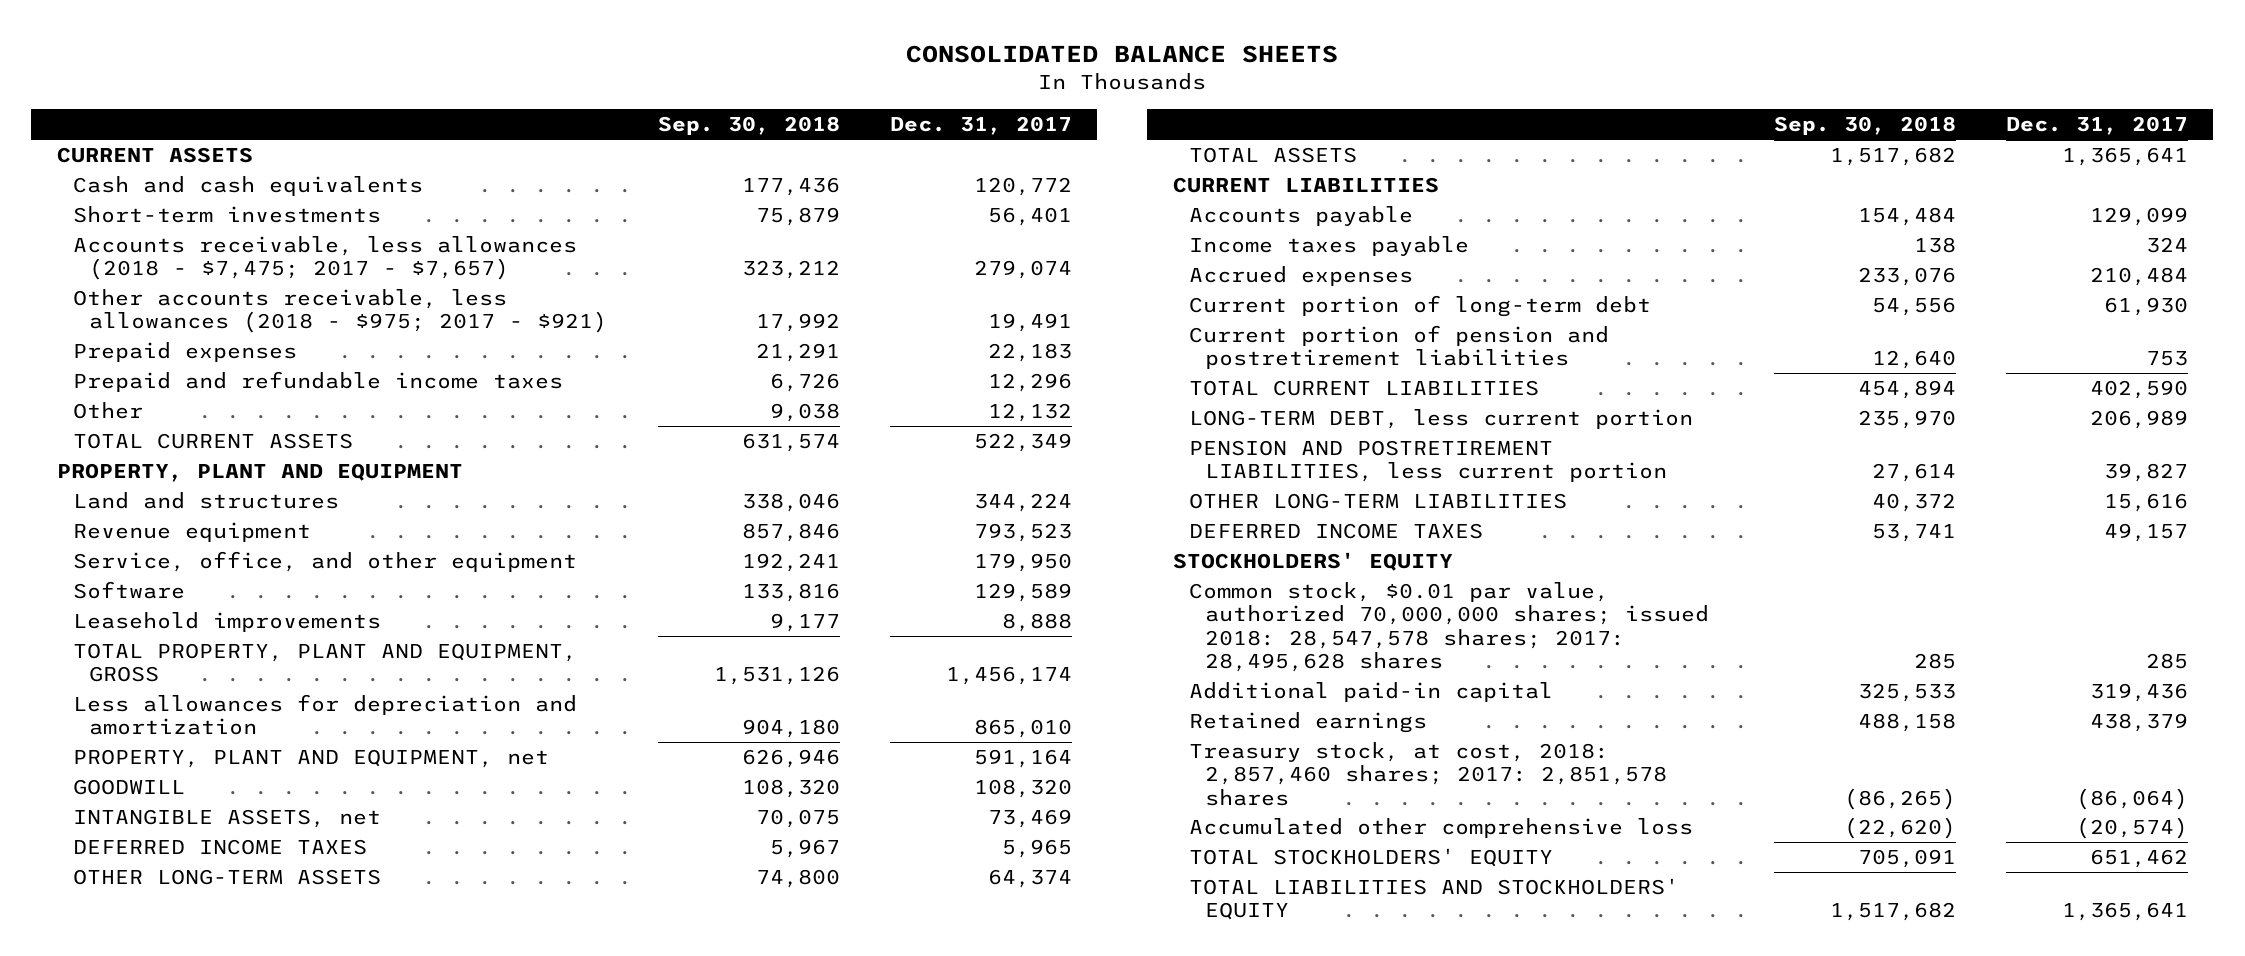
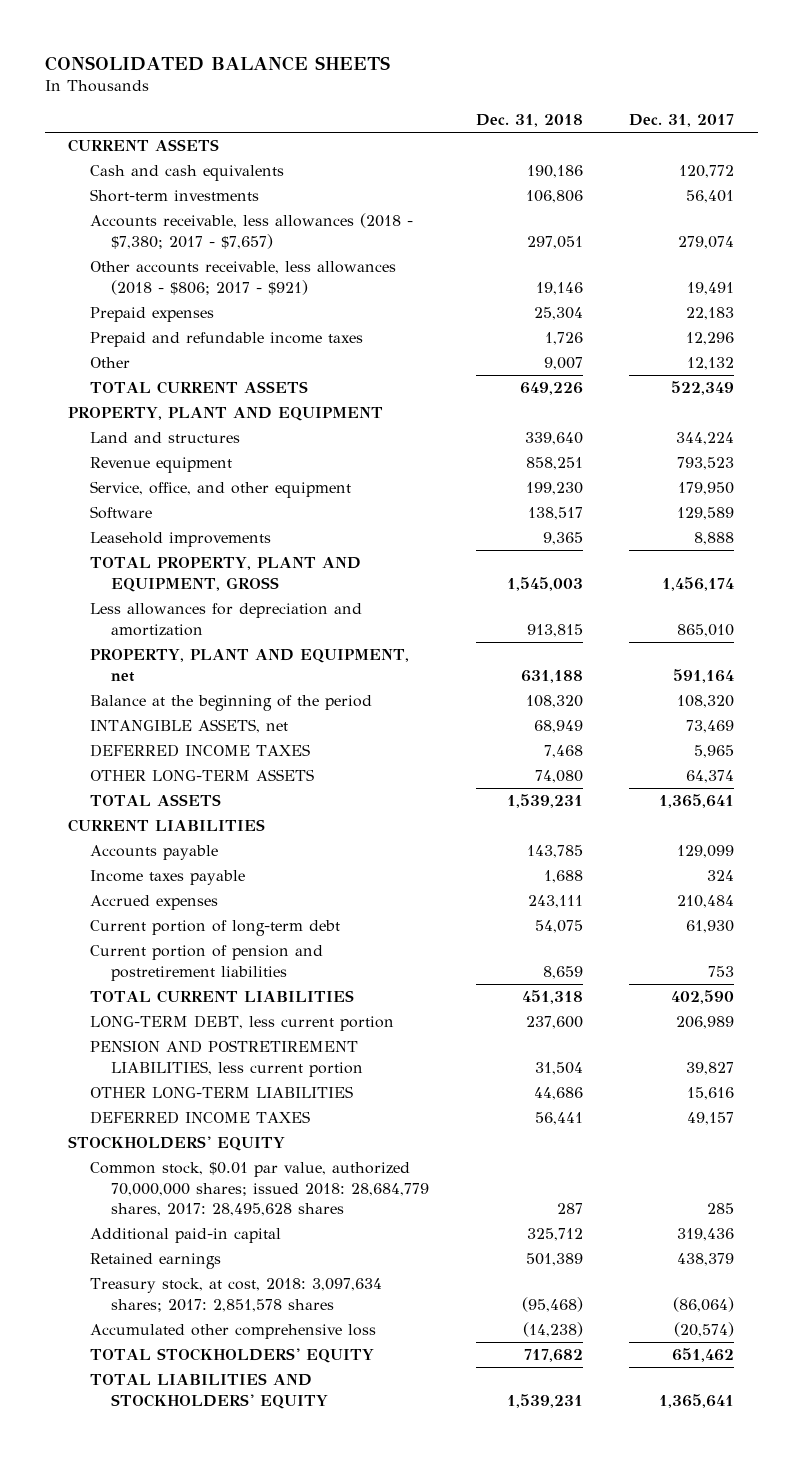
- | Sep. 30, 2018 | Dec. 31, 2017
+ | Dec. 31, 2018 | Dec. 31, 2017
- Accounts receivable, less allowances (2018 - $7,475; 2017 - $7,657) | 323,212 | 279,074
- Other accounts receivable, less allowances (2018 - $975; 2017 - $921) | 17,992 | 19,491
+ Accounts receivable, less allowances (2018 - $7,380; 2017 - $7,657) | 297,051 | 279,074
+ Other accounts receivable, less allowances (2018 - $806; 2017 - $921) | 19,146 | 19,491
- GOODWILL | 108,320 | 108,320
+ Balance at the beginning of the period | 108,320 | 108,320
- Common stock, $0.01 par value, authorized 70,000,000 shares; issued 2018: 28,547,578 shares; 2017: 28,495,628 shares | 285 | 285
+ Common stock, $0.01 par value, authorized 70,000,000 shares; issued 2018: 28,684,779 shares, 2017: 28,495,628 shares | 287 | 285
- Treasury stock, at cost, 2018: 2,857,460 shares; 2017: 2,851,578 shares | (86,265) | (86,064)
+ Treasury stock, at cost, 2018: 3,097,634 shares; 2017: 2,851,578 shares | (95,468) | (86,064)

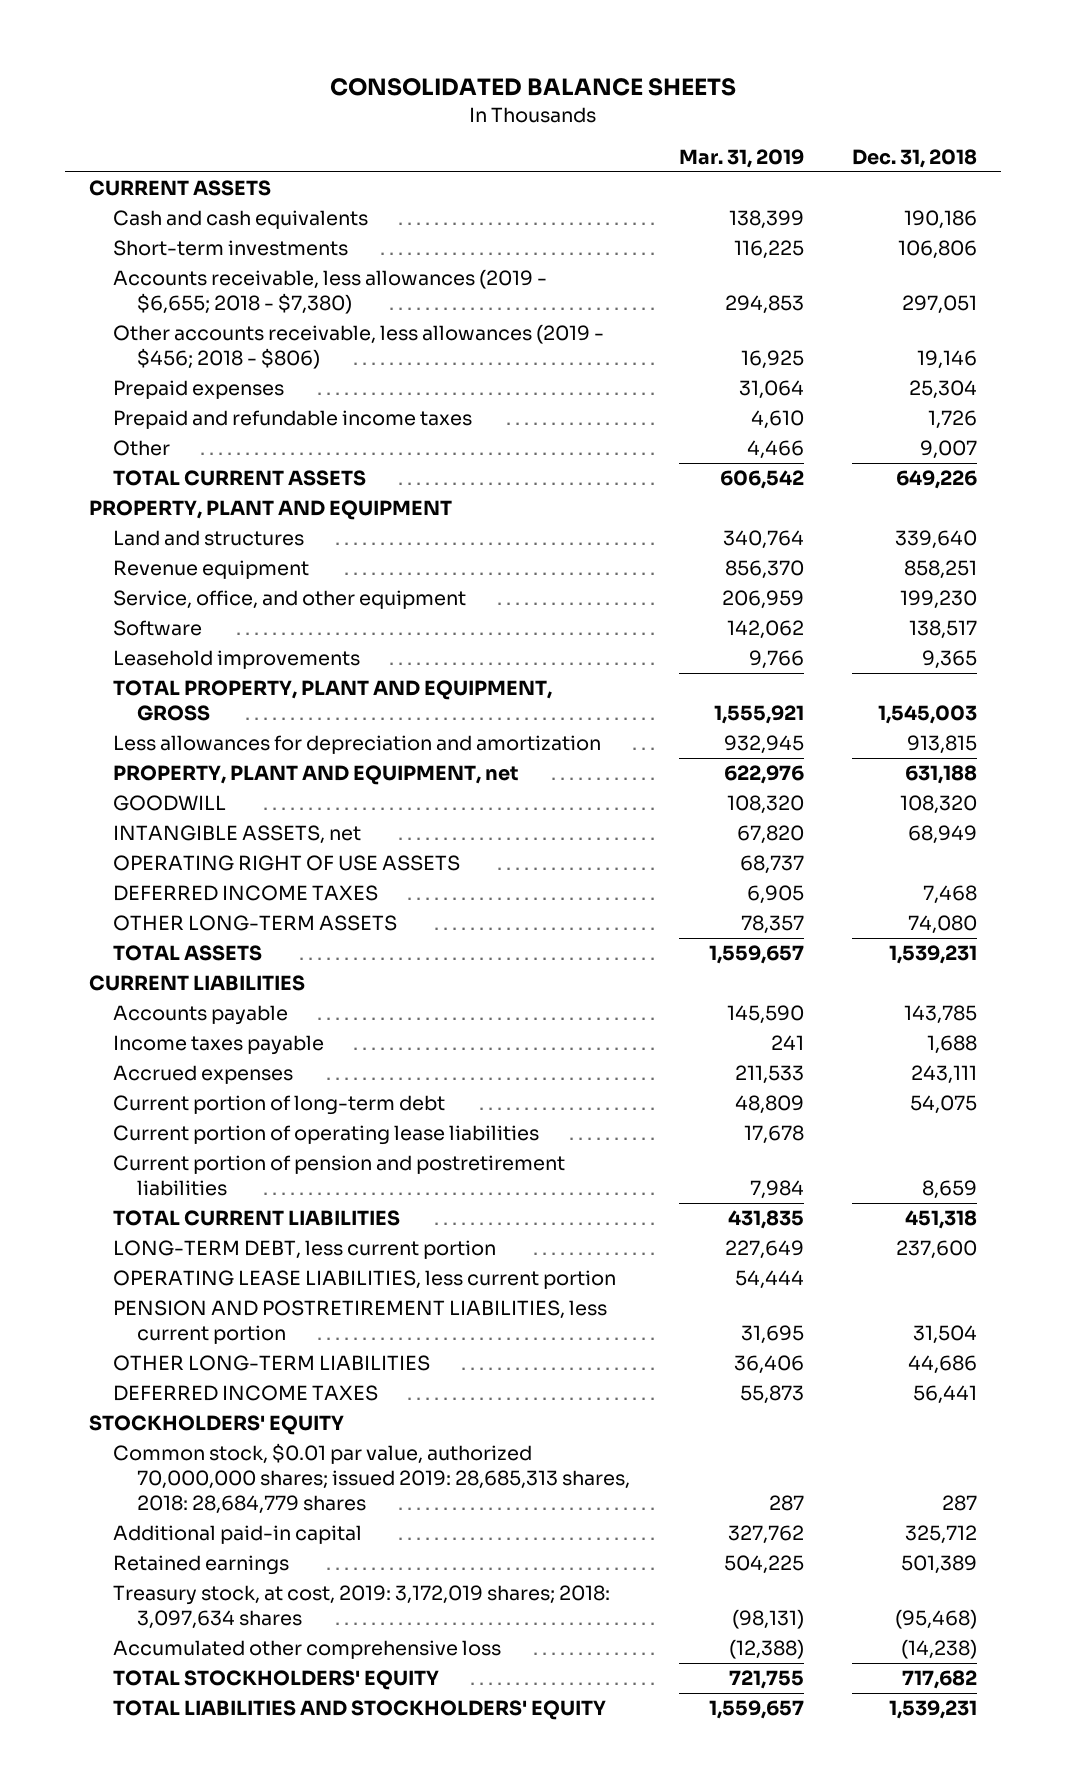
- | Dec. 31, 2018 | Dec. 31, 2017
+ | Mar. 31, 2019 | Dec. 31, 2018
- Accounts receivable, less allowances (2018 - $7,380; 2017 - $7,657) | 297,051 | 279,074
- Other accounts receivable, less allowances (2018 - $806; 2017 - $921) | 19,146 | 19,491
+ Accounts receivable, less allowances (2019 - $6,655; 2018 - $7,380) | 294,853 | 297,051
+ Other accounts receivable, less allowances (2019 - $456; 2018 - $806) | 16,925 | 19,146
- Balance at the beginning of the period | 108,320 | 108,320
+ GOODWILL | 108,320 | 108,320
+ OPERATING RIGHT OF USE ASSETS | 68,737 |
+ Current portion of operating lease liabilities | 17,678 |
+ OPERATING LEASE LIABILITIES, less current portion | 54,444 |
- Common stock, $0.01 par value, authorized 70,000,000 shares; issued 2018: 28,684,779 shares, 2017: 28,495,628 shares | 287 | 285
+ Common stock, $0.01 par value, authorized 70,000,000 shares; issued 2019: 28,685,313 shares, 2018: 28,684,779 shares | 287 | 287
- Treasury stock, at cost, 2018: 3,097,634 shares; 2017: 2,851,578 shares | (95,468) | (86,064)
+ Treasury stock, at cost, 2019: 3,172,019 shares; 2018: 3,097,634 shares | (98,131) | (95,468)

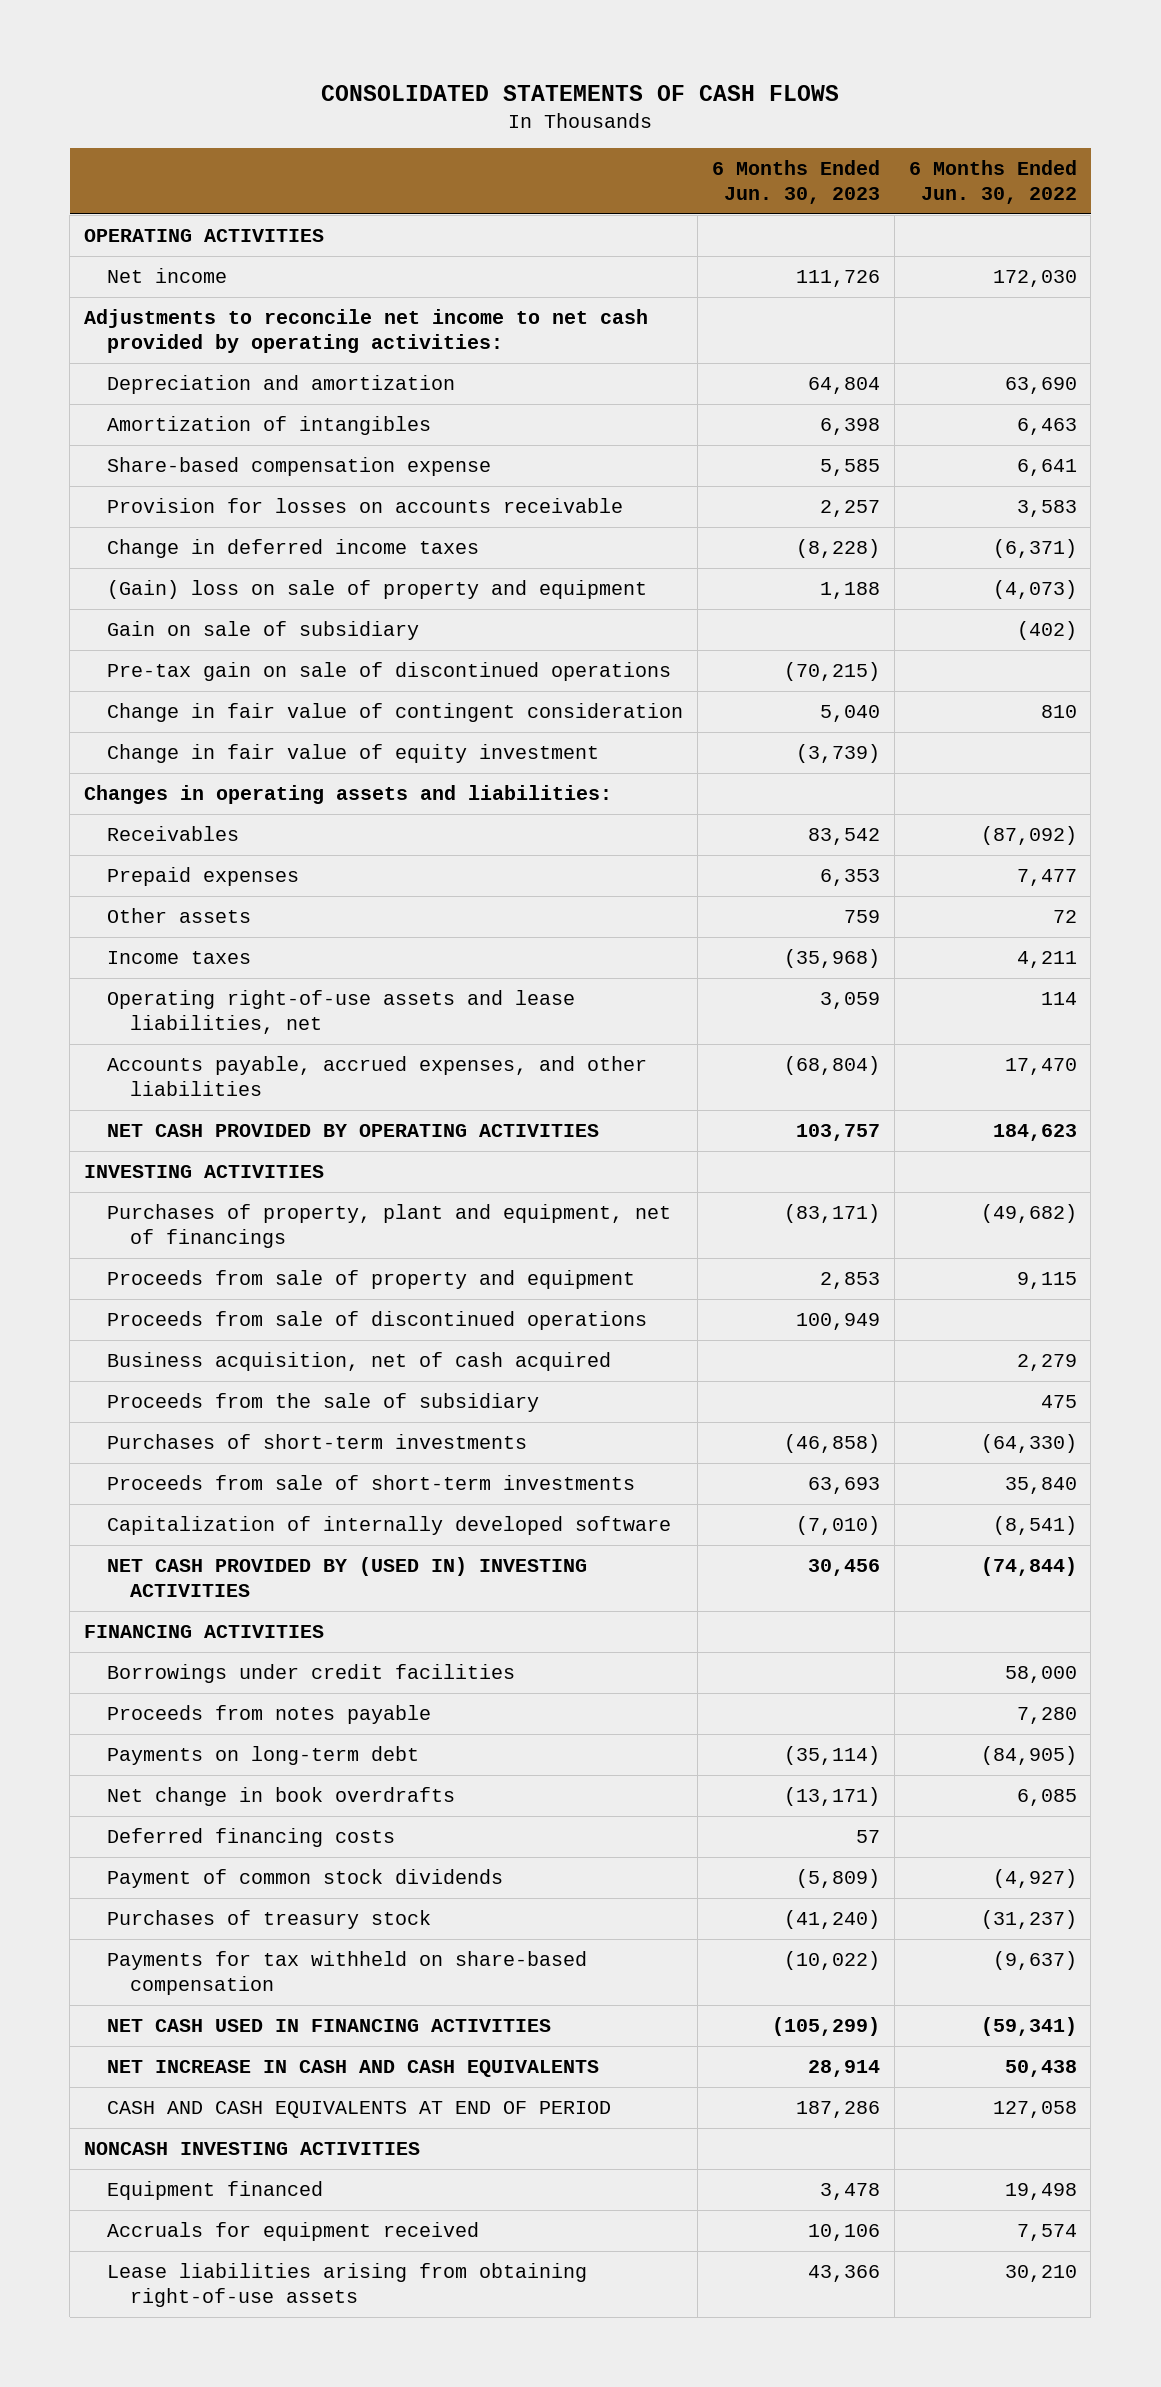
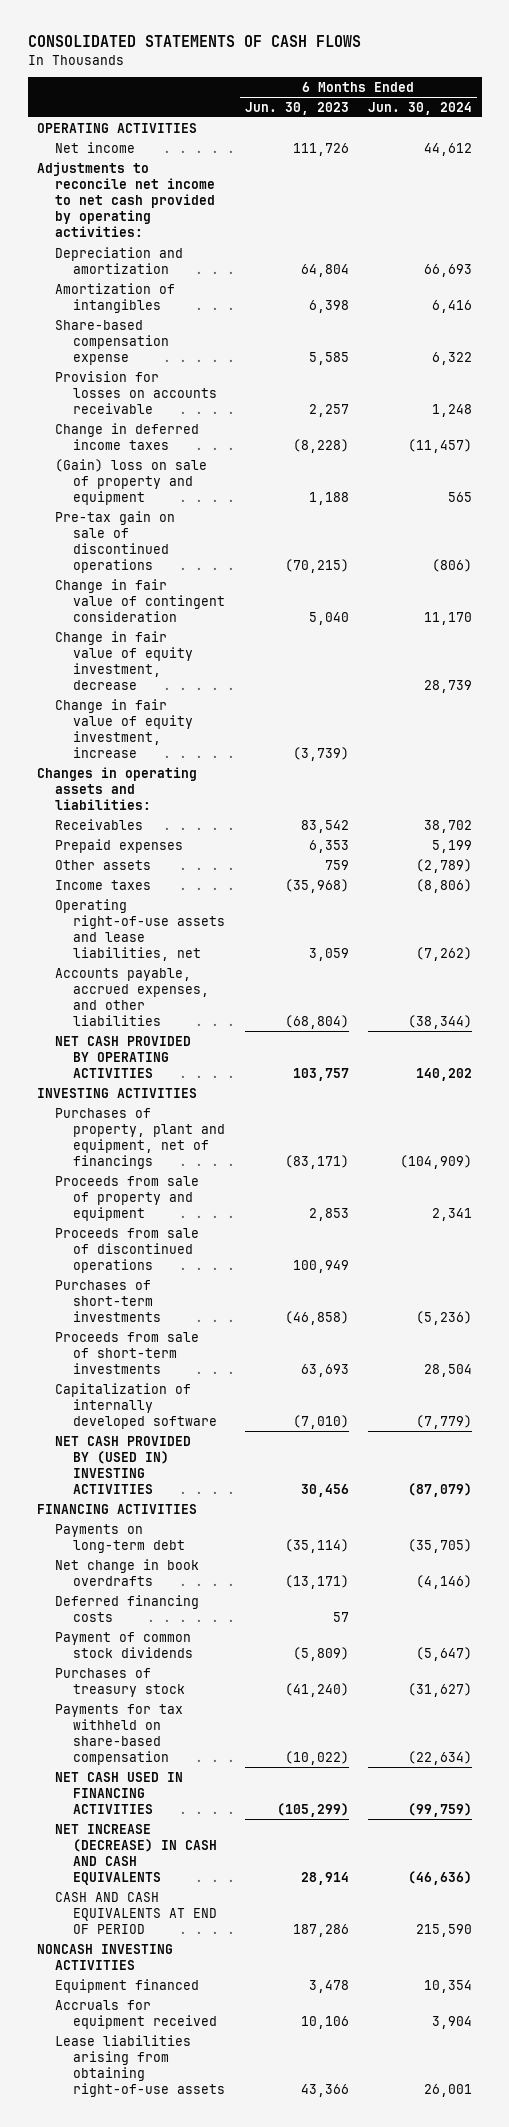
- | 6 Months Ended Jun. 30, 2023 | 6 Months Ended Jun. 30, 2022
+ | 6 Months Ended Jun. 30, 2023 | 6 Months Ended Jun. 30, 2024
- Gain on sale of subsidiary | | (402)
- Change in fair value of equity investment | (3,739) |
+ Change in fair value of equity investment, decrease | | 28,739
+ Change in fair value of equity investment, increase | (3,739) |
- Business acquisition, net of cash acquired | | 2,279
- Proceeds from the sale of subsidiary | | 475
- Borrowings under credit facilities | | 58,000
- Proceeds from notes payable | | 7,280
- NET INCREASE IN CASH AND CASH EQUIVALENTS | 28,914 | 50,438
+ NET INCREASE (DECREASE) IN CASH AND CASH EQUIVALENTS | 28,914 | (46,636)

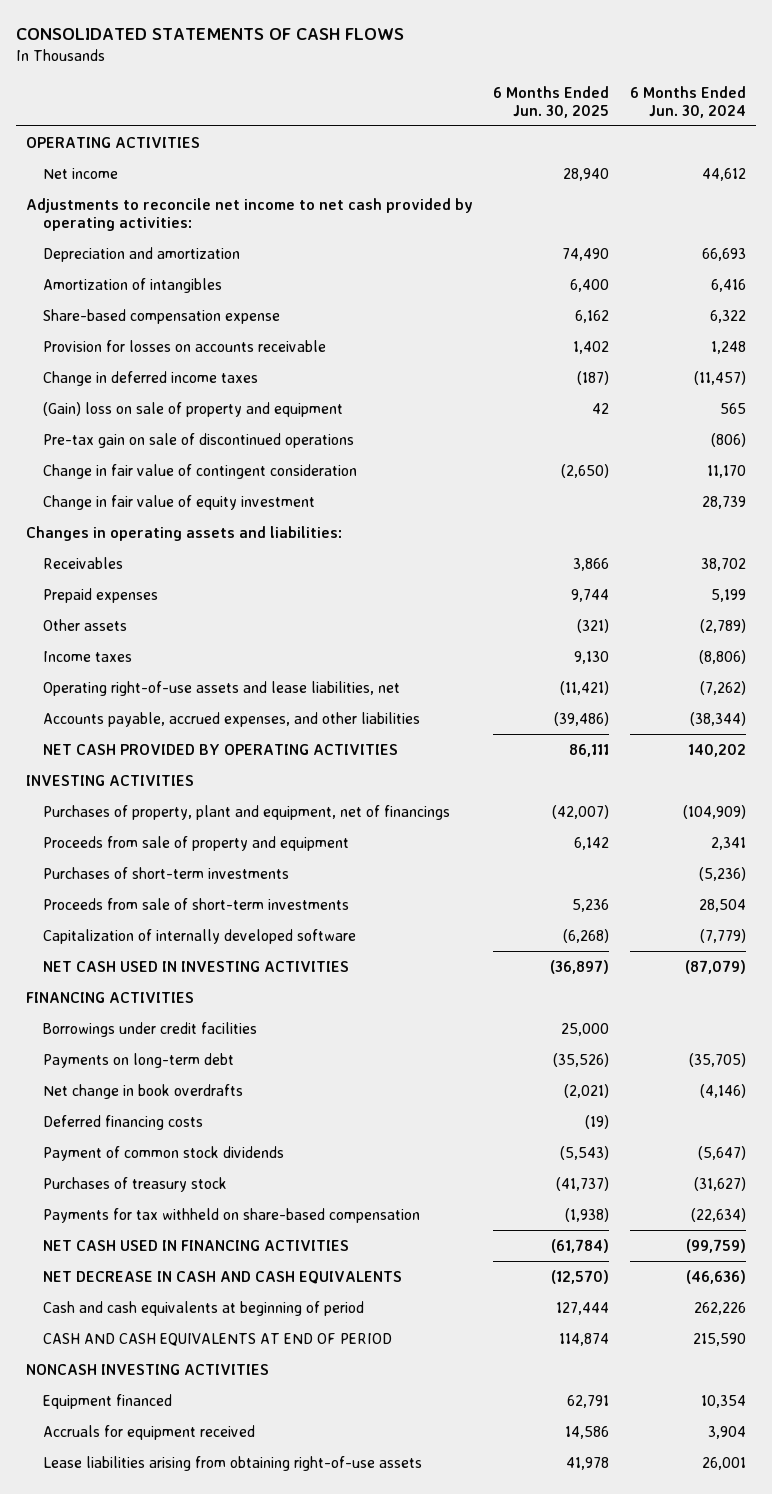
- | 6 Months Ended Jun. 30, 2023 | 6 Months Ended Jun. 30, 2024
+ | 6 Months Ended Jun. 30, 2025 | 6 Months Ended Jun. 30, 2024
- Change in fair value of equity investment, decrease | | 28,739
- Change in fair value of equity investment, increase | (3,739) |
+ Change in fair value of equity investment | | 28,739
- Proceeds from sale of discontinued operations | 100,949 |
- NET CASH PROVIDED BY (USED IN) INVESTING ACTIVITIES | 30,456 | (87,079)
+ NET CASH USED IN INVESTING ACTIVITIES | (36,897) | (87,079)
+ Borrowings under credit facilities | 25,000 |
- NET INCREASE (DECREASE) IN CASH AND CASH EQUIVALENTS | 28,914 | (46,636)
+ NET DECREASE IN CASH AND CASH EQUIVALENTS | (12,570) | (46,636)
+ Cash and cash equivalents at beginning of period | 127,444 | 262,226

